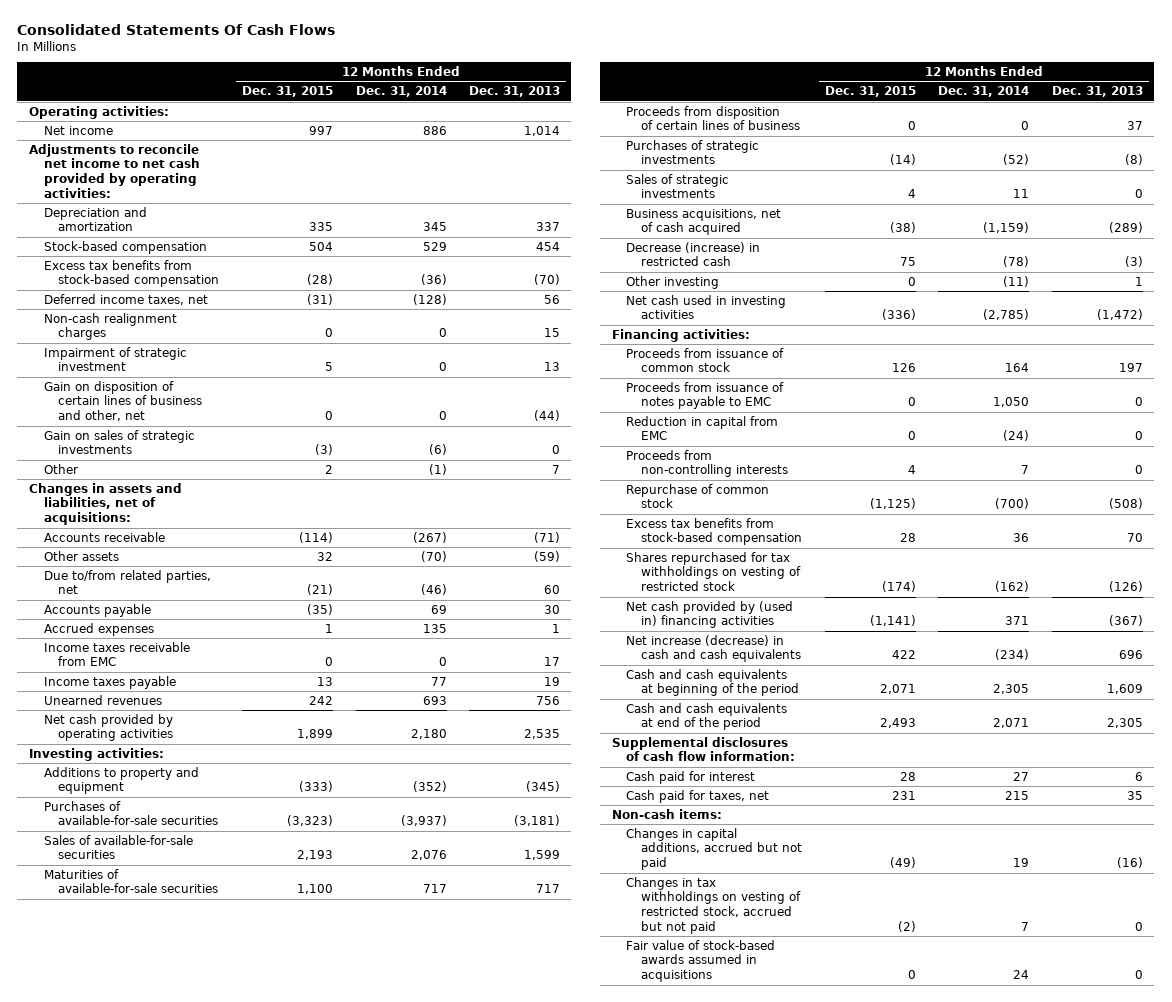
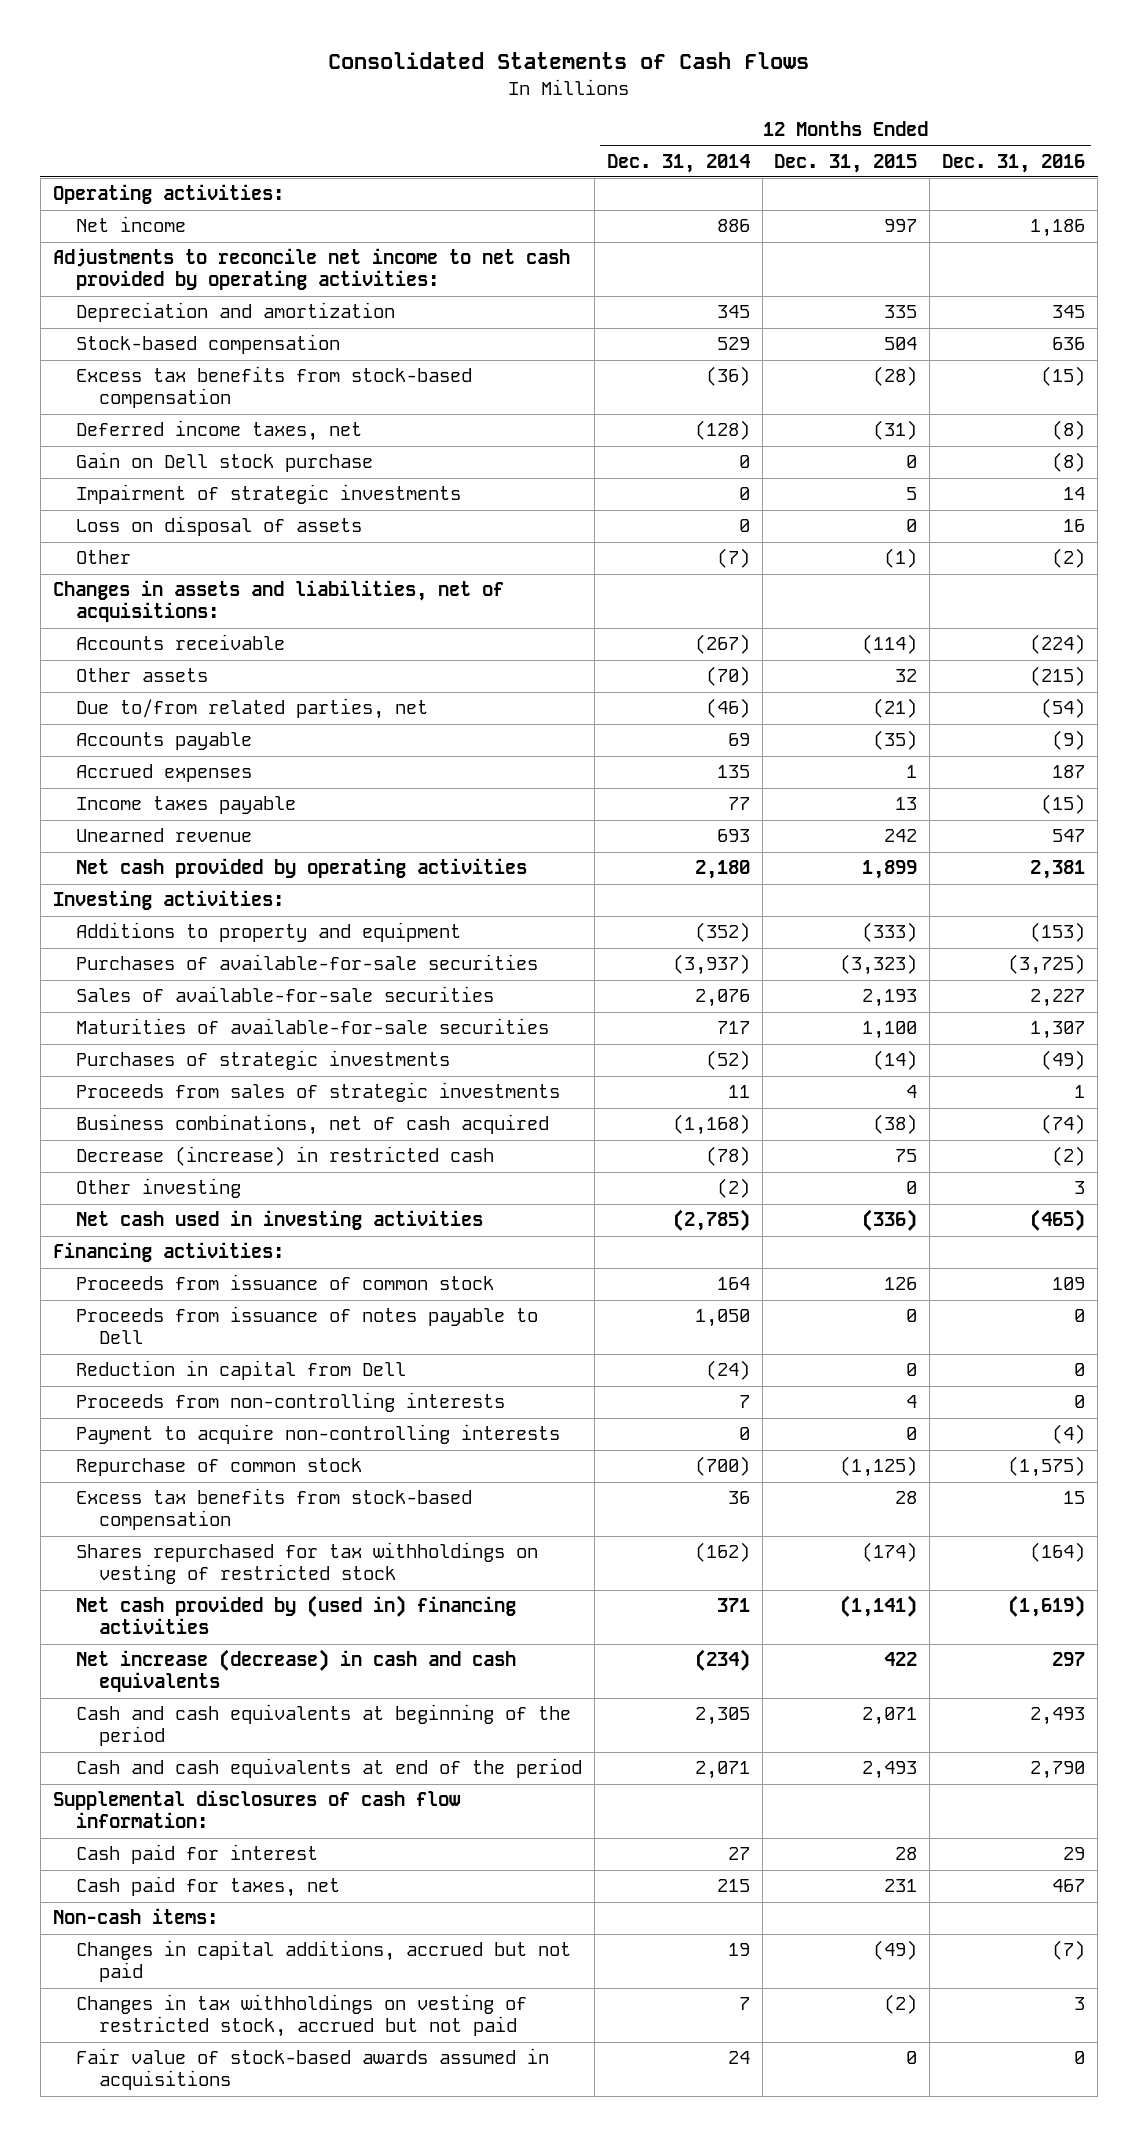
- Consolidated Statements Of Cash Flows
+ Consolidated Statements of Cash Flows
- | 12 Months Ended Dec. 31, 2015 | 12 Months Ended Dec. 31, 2014 | 12 Months Ended Dec. 31, 2013
+ | 12 Months Ended Dec. 31, 2014 | 12 Months Ended Dec. 31, 2015 | 12 Months Ended Dec. 31, 2016
- Non-cash realignment charges | 0 | 0 | 15
- Impairment of strategic investment | 5 | 0 | 13
- Gain on disposition of certain lines of business and other, net | 0 | 0 | (44)
- Gain on sales of strategic investments | (3) | (6) | 0
- Other | 2 | (1) | 7
+ Gain on Dell stock purchase | 0 | 0 | (8)
+ Impairment of strategic investments | 0 | 5 | 14
+ Loss on disposal of assets | 0 | 0 | 16
+ Other | (7) | (1) | (2)
- Income taxes receivable from EMC | 0 | 0 | 17
- Unearned revenues | 242 | 693 | 756
+ Unearned revenue | 693 | 242 | 547
- Proceeds from disposition of certain lines of business | 0 | 0 | 37
- Sales of strategic investments | 4 | 11 | 0
- Business acquisitions, net of cash acquired | (38) | (1,159) | (289)
+ Proceeds from sales of strategic investments | 11 | 4 | 1
+ Business combinations, net of cash acquired | (1,168) | (38) | (74)
- Other investing | 0 | (11) | 1
+ Other investing | (2) | 0 | 3
- Proceeds from issuance of notes payable to EMC | 0 | 1,050 | 0
- Reduction in capital from EMC | 0 | (24) | 0
+ Proceeds from issuance of notes payable to Dell | 1,050 | 0 | 0
+ Reduction in capital from Dell | (24) | 0 | 0
+ Payment to acquire non-controlling interests | 0 | 0 | (4)

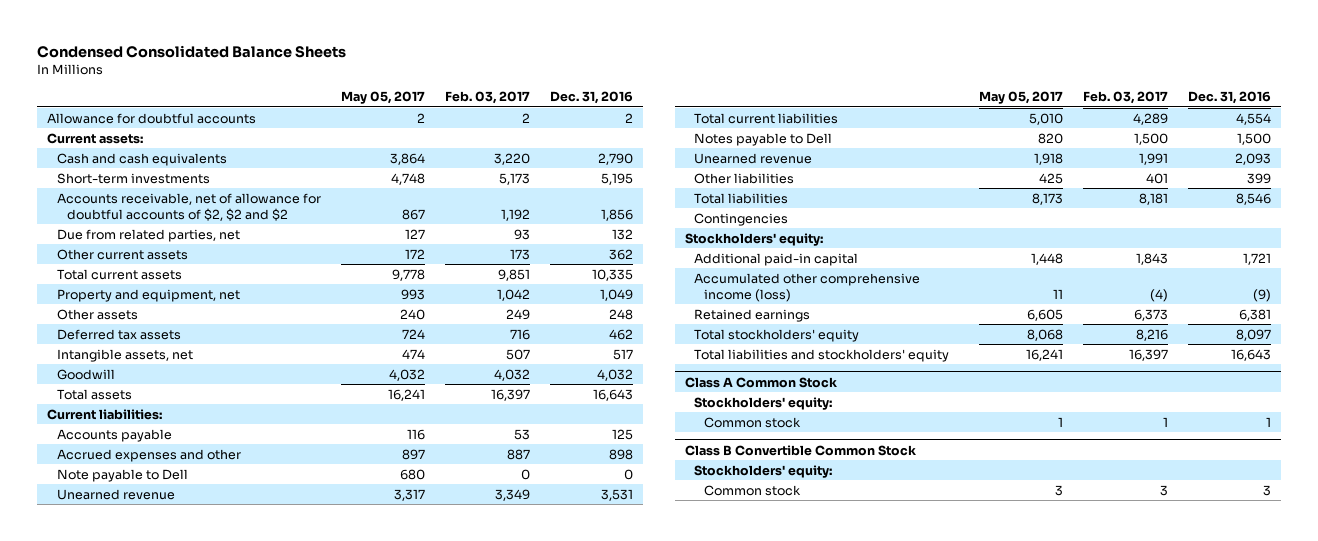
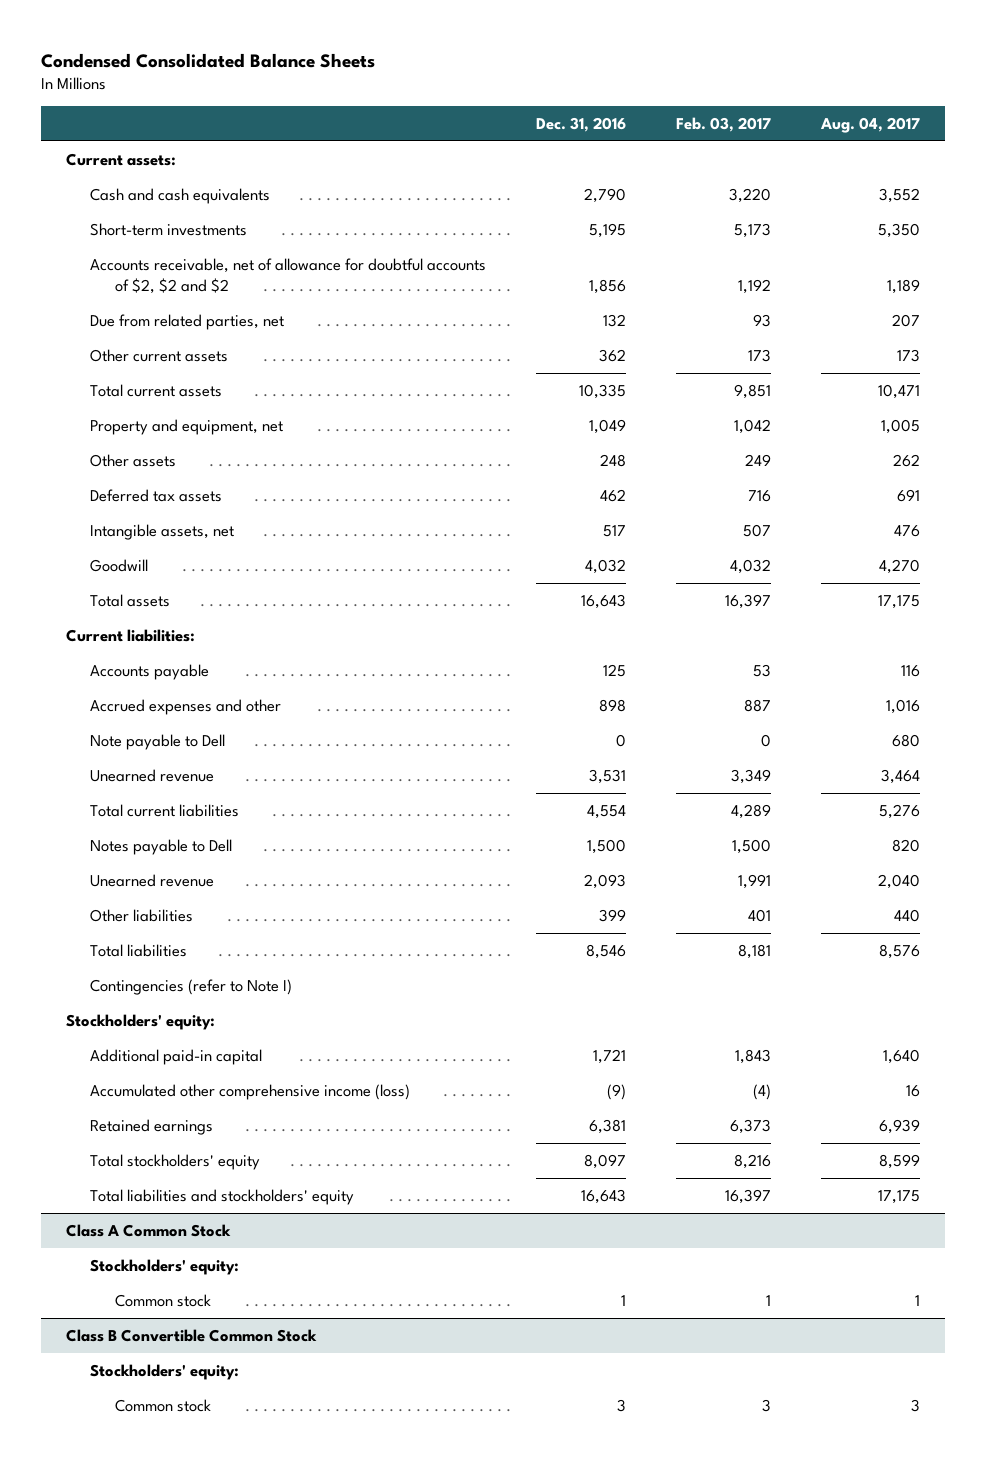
- | May 05, 2017 | Feb. 03, 2017 | Dec. 31, 2016
+ | Dec. 31, 2016 | Feb. 03, 2017 | Aug. 04, 2017
- Allowance for doubtful accounts | 2 | 2 | 2
- Contingencies
+ Contingencies (refer to Note I)

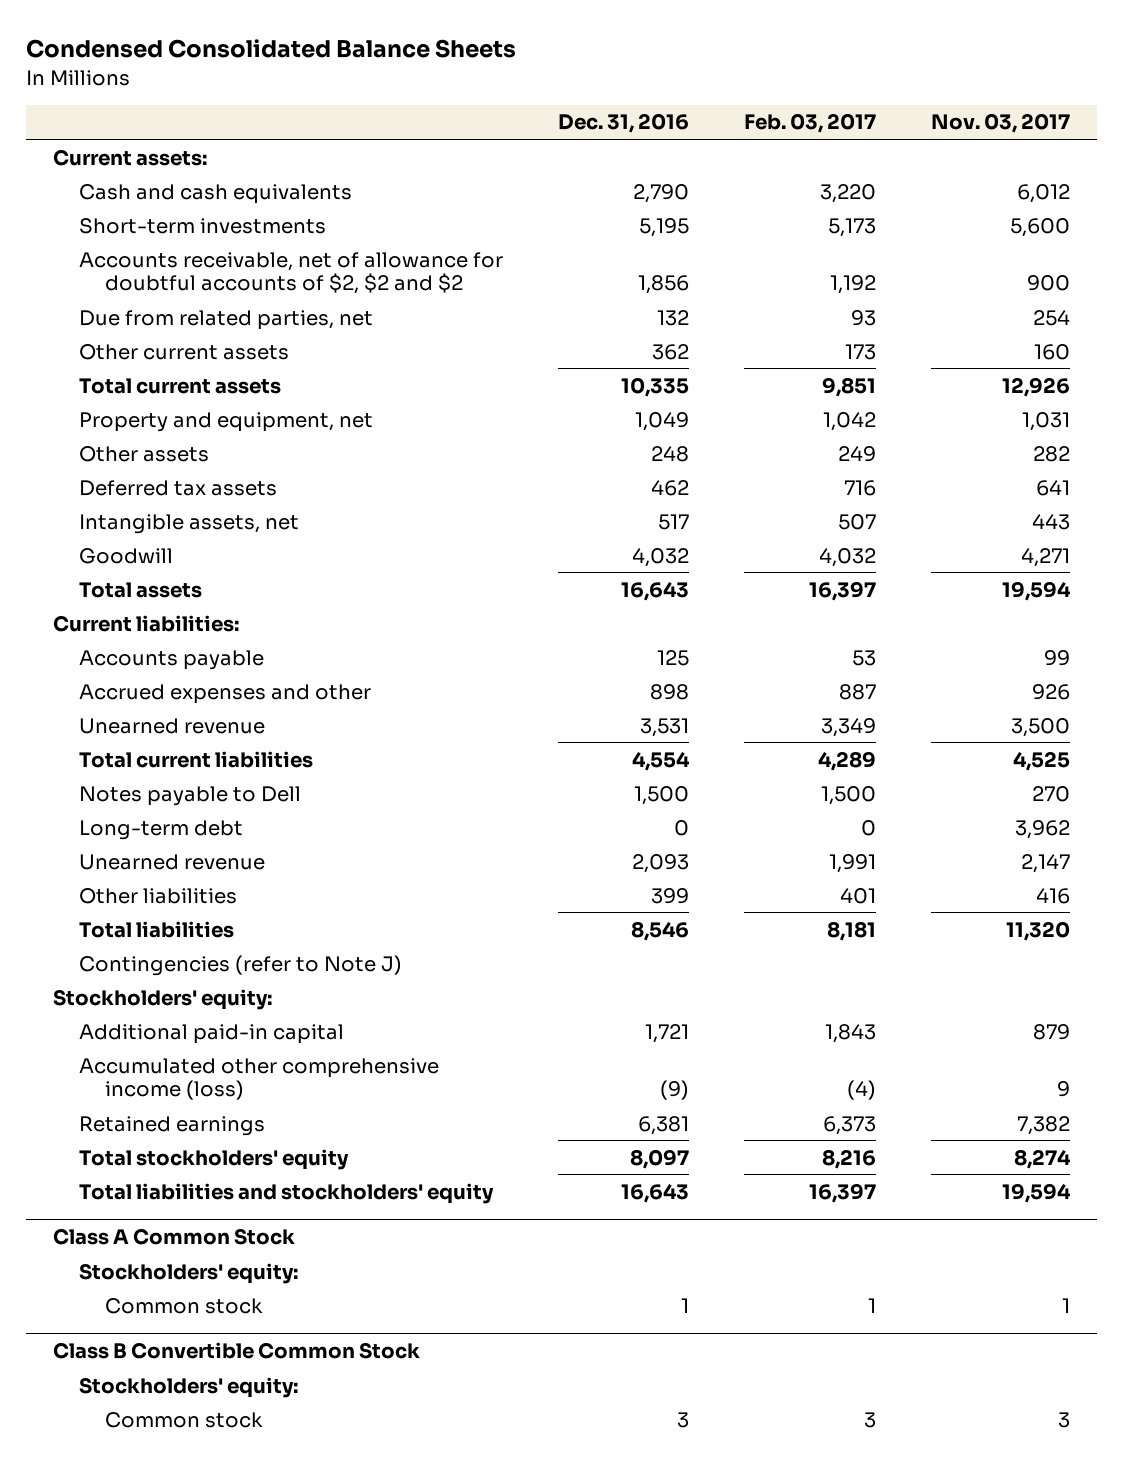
- | Dec. 31, 2016 | Feb. 03, 2017 | Aug. 04, 2017
+ | Dec. 31, 2016 | Feb. 03, 2017 | Nov. 03, 2017
- Note payable to Dell | 0 | 0 | 680
+ Long-term debt | 0 | 0 | 3,962
- Contingencies (refer to Note I)
+ Contingencies (refer to Note J)

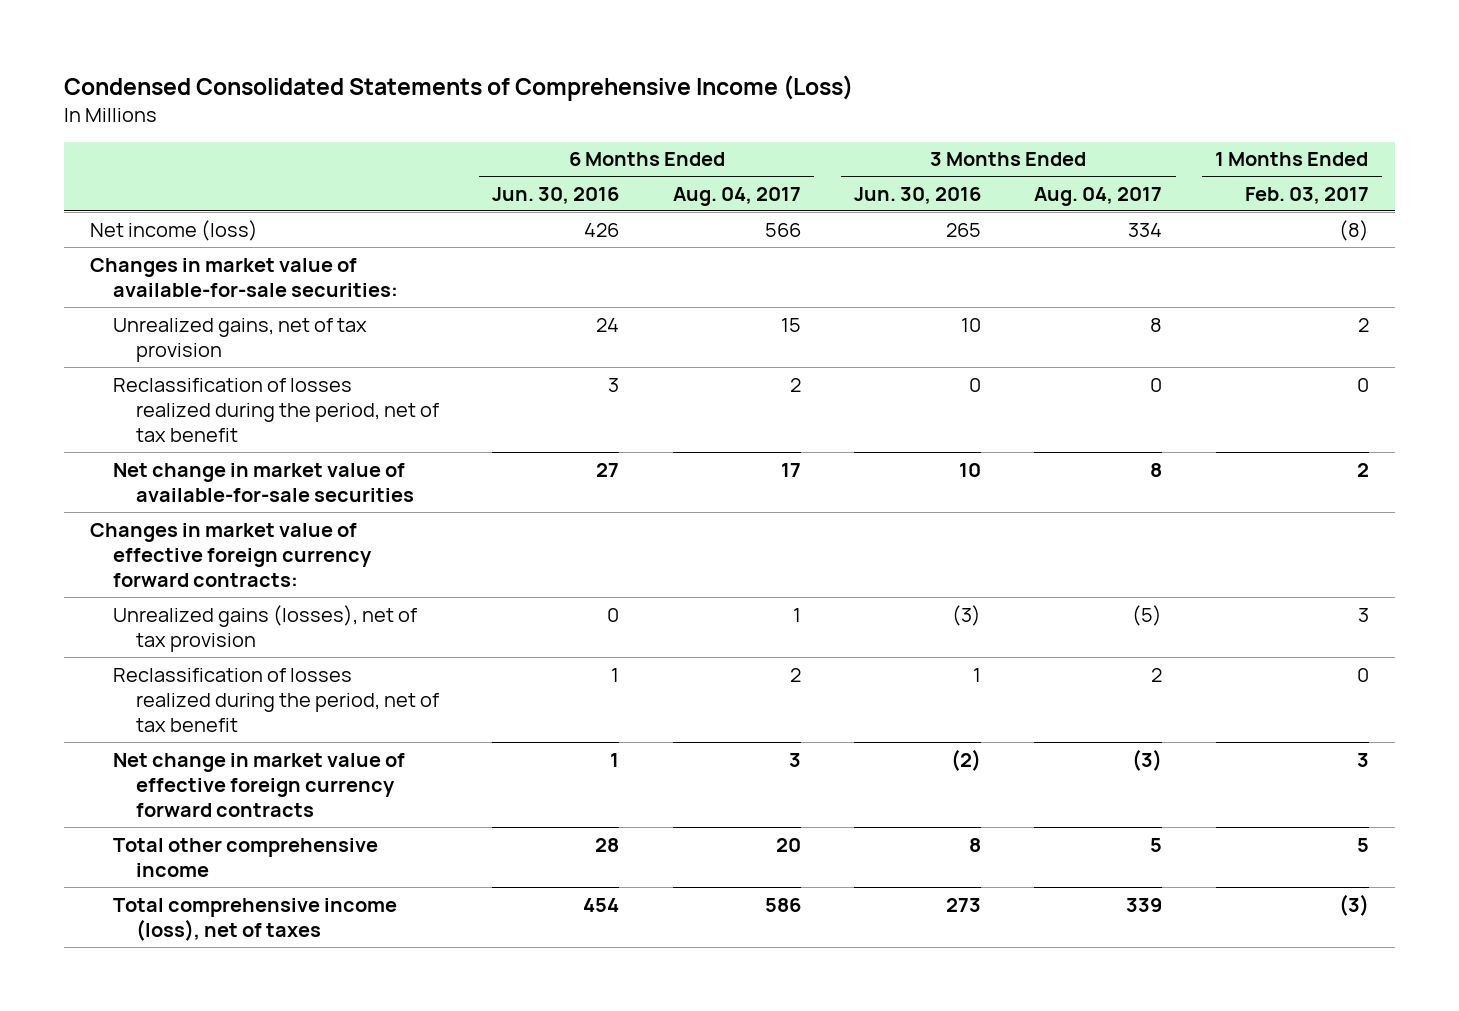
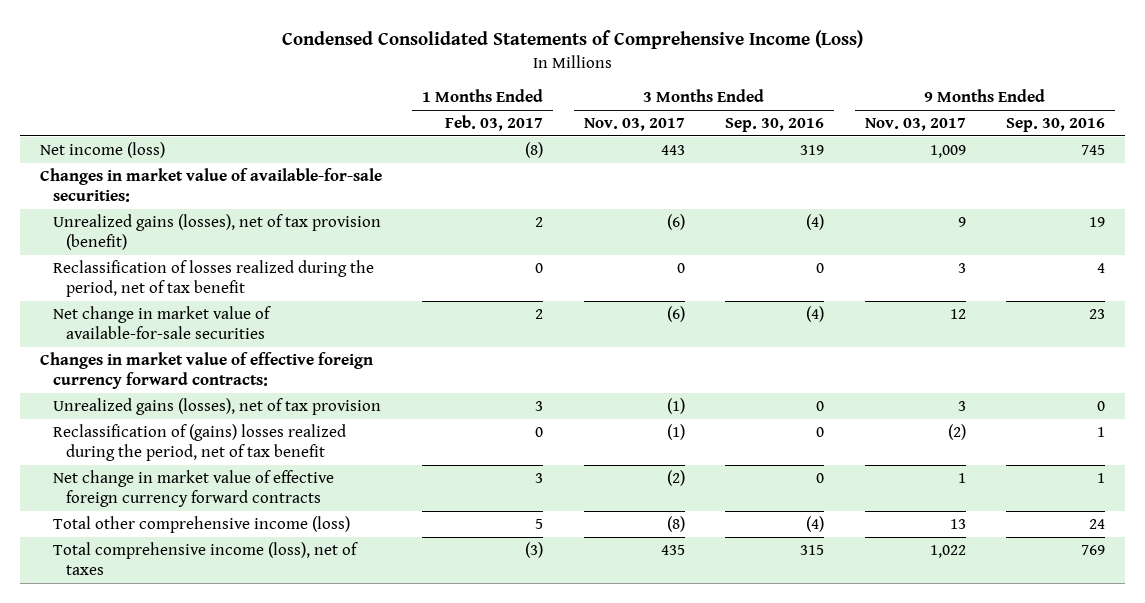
- | 6 Months Ended Jun. 30, 2016 | 6 Months Ended Aug. 04, 2017 | 3 Months Ended Jun. 30, 2016 | 3 Months Ended Aug. 04, 2017 | 1 Months Ended Feb. 03, 2017
+ | 1 Months Ended Feb. 03, 2017 | 3 Months Ended Nov. 03, 2017 | 3 Months Ended Sep. 30, 2016 | 9 Months Ended Nov. 03, 2017 | 9 Months Ended Sep. 30, 2016
- Unrealized gains, net of tax provision | 24 | 15 | 10 | 8 | 2
+ Unrealized gains (losses), net of tax provision (benefit) | 2 | (6) | (4) | 9 | 19
- Reclassification of losses realized during the period, net of tax benefit | 1 | 2 | 1 | 2 | 0
+ Reclassification of (gains) losses realized during the period, net of tax benefit | 0 | (1) | 0 | (2) | 1
- Total other comprehensive income | 28 | 20 | 8 | 5 | 5
+ Total other comprehensive income (loss) | 5 | (8) | (4) | 13 | 24

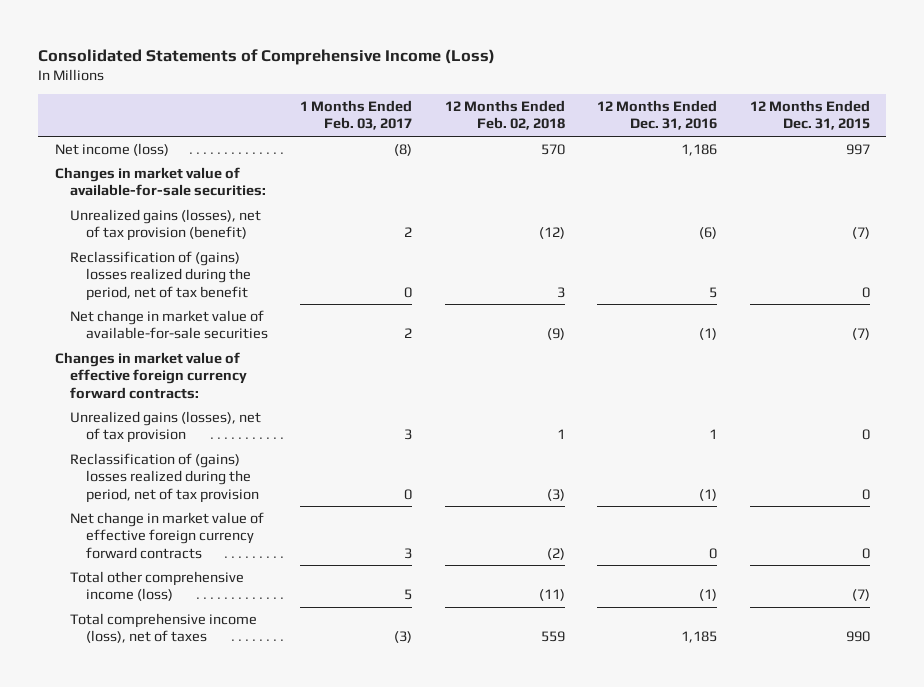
- Condensed Consolidated Statements of Comprehensive Income (Loss)
+ Consolidated Statements of Comprehensive Income (Loss)
- | 1 Months Ended Feb. 03, 2017 | 3 Months Ended Nov. 03, 2017 | 3 Months Ended Sep. 30, 2016 | 9 Months Ended Nov. 03, 2017 | 9 Months Ended Sep. 30, 2016
+ | 1 Months Ended Feb. 03, 2017 | 12 Months Ended Feb. 02, 2018 | 12 Months Ended Dec. 31, 2016 | 12 Months Ended Dec. 31, 2015
- Reclassification of losses realized during the period, net of tax benefit | 0 | 0 | 0 | 3 | 4
moved up: Reclassification of (gains) losses realized during the period, net of tax benefit | 0 | 3 | 5 | 0
+ Reclassification of (gains) losses realized during the period, net of tax provision | 0 | (3) | (1) | 0

